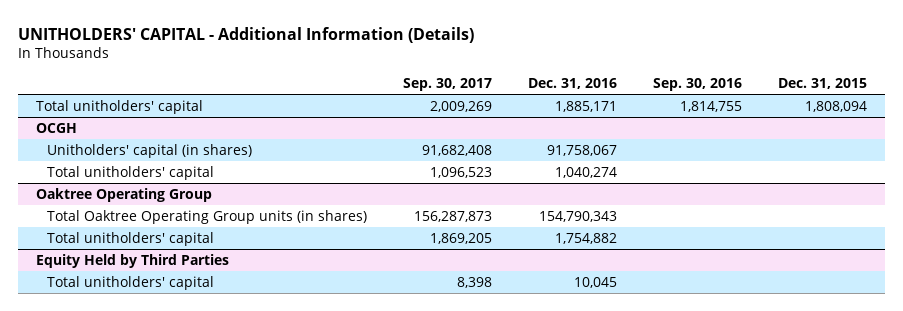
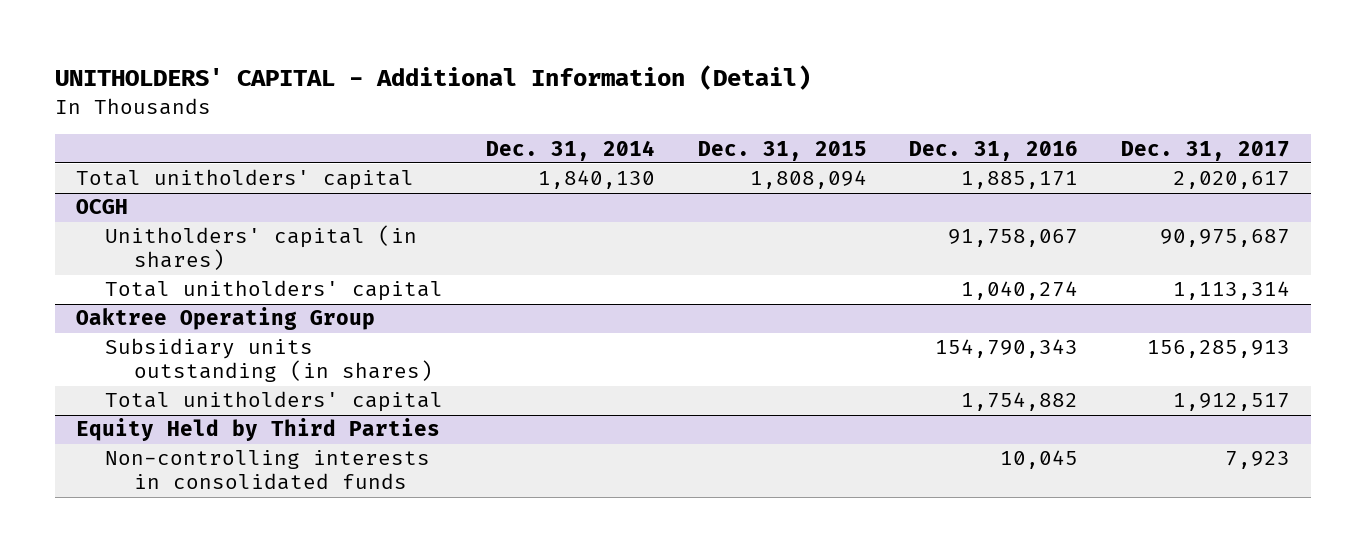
- UNITHOLDERS' CAPITAL - Additional Information (Details)
+ UNITHOLDERS' CAPITAL - Additional Information (Detail)
- | Sep. 30, 2017 | Dec. 31, 2016 | Sep. 30, 2016 | Dec. 31, 2015
+ | Dec. 31, 2014 | Dec. 31, 2015 | Dec. 31, 2016 | Dec. 31, 2017
@ Oaktree Operating Group
- Total Oaktree Operating Group units (in shares) | 156,287,873 | 154,790,343 | |
+ Subsidiary units outstanding (in shares) | | | 154,790,343 | 156,285,913
@ Equity Held by Third Parties
- Total unitholders' capital | 8,398 | 10,045 | |
+ Non-controlling interests in consolidated funds | | | 10,045 | 7,923

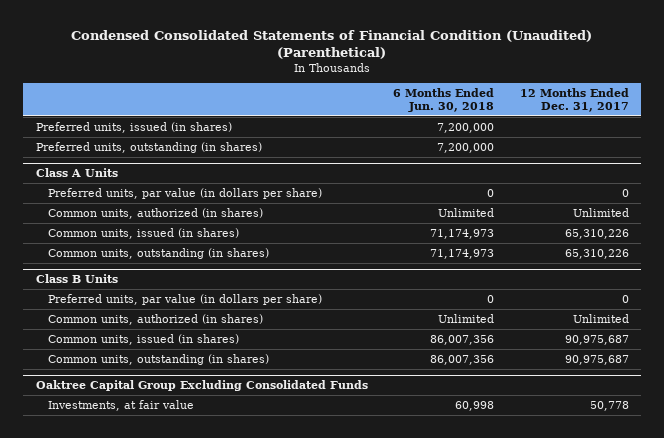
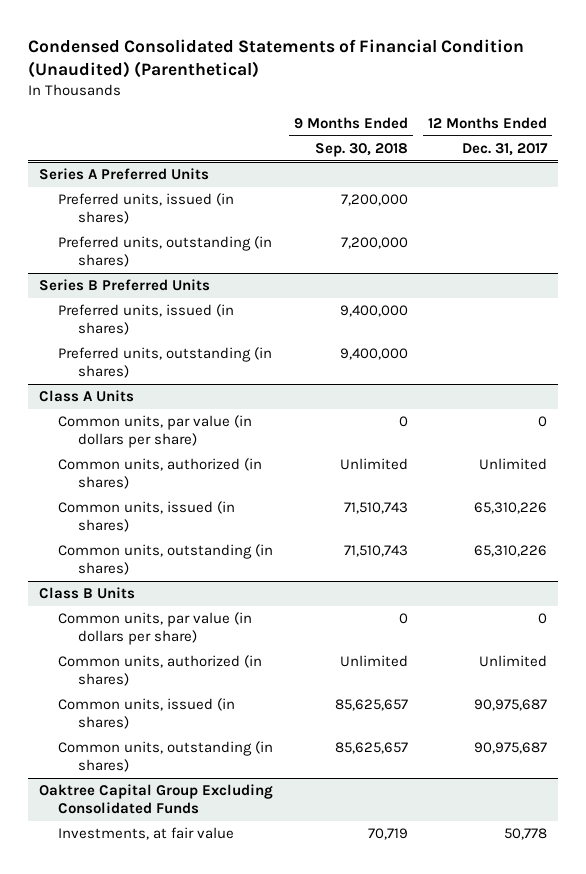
- | 6 Months Ended Jun. 30, 2018 | 12 Months Ended Dec. 31, 2017
+ | 9 Months Ended Sep. 30, 2018 | 12 Months Ended Dec. 31, 2017
+ Series A Preferred Units
+ Series B Preferred Units
+ Preferred units, issued (in shares) | 9,400,000 |
+ Preferred units, outstanding (in shares) | 9,400,000 |
@ Class A Units
- Preferred units, par value (in dollars per share) | 0 | 0
+ Common units, par value (in dollars per share) | 0 | 0
@ Class B Units
- Preferred units, par value (in dollars per share) | 0 | 0
+ Common units, par value (in dollars per share) | 0 | 0

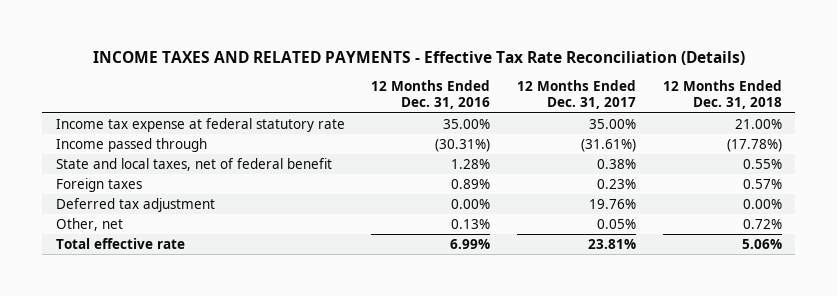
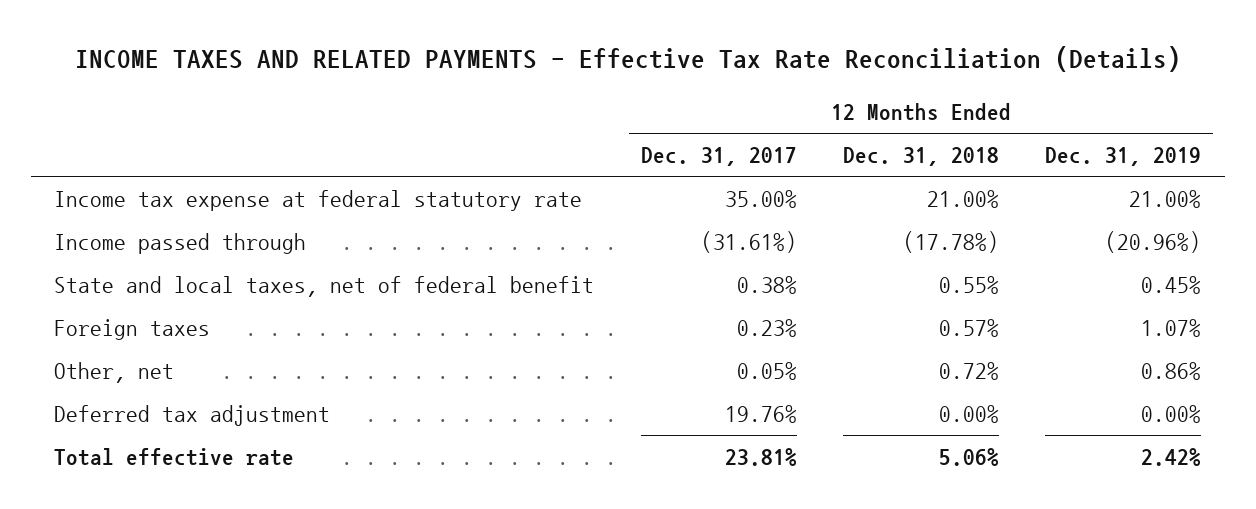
- | 12 Months Ended Dec. 31, 2016 | 12 Months Ended Dec. 31, 2017 | 12 Months Ended Dec. 31, 2018
+ | 12 Months Ended Dec. 31, 2017 | 12 Months Ended Dec. 31, 2018 | 12 Months Ended Dec. 31, 2019
moved down: Deferred tax adjustment | 19.76% | 0.00% | 0.00%

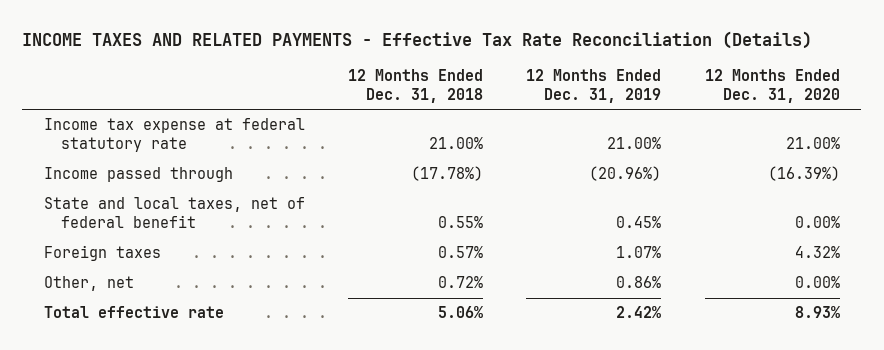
- | 12 Months Ended Dec. 31, 2017 | 12 Months Ended Dec. 31, 2018 | 12 Months Ended Dec. 31, 2019
+ | 12 Months Ended Dec. 31, 2018 | 12 Months Ended Dec. 31, 2019 | 12 Months Ended Dec. 31, 2020
- Deferred tax adjustment | 19.76% | 0.00% | 0.00%

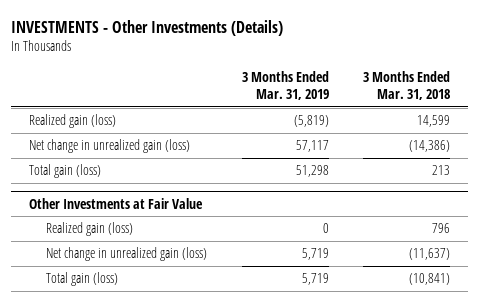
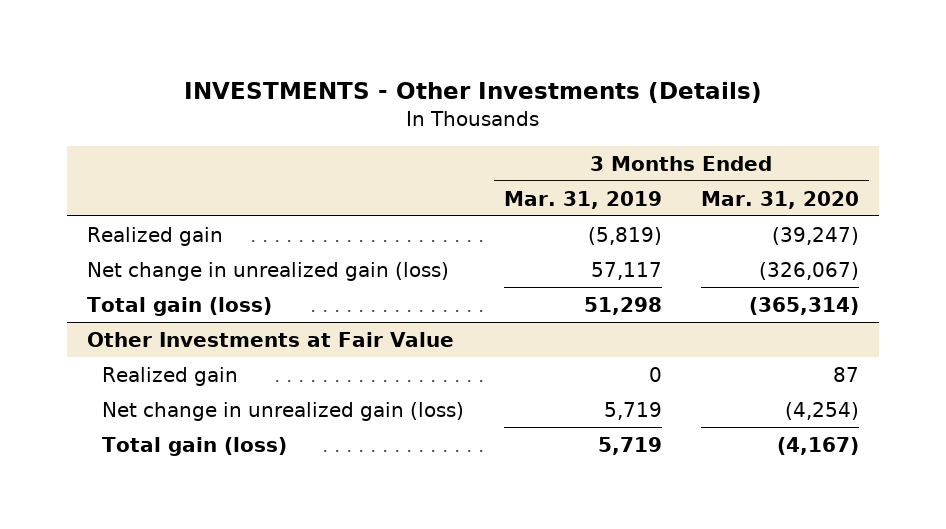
- | 3 Months Ended Mar. 31, 2019 | 3 Months Ended Mar. 31, 2018
+ | 3 Months Ended Mar. 31, 2019 | 3 Months Ended Mar. 31, 2020
- Realized gain (loss) | (5,819) | 14,599
+ Realized gain | (5,819) | (39,247)
@ Other Investments at Fair Value
- Realized gain (loss) | 0 | 796
+ Realized gain | 0 | 87

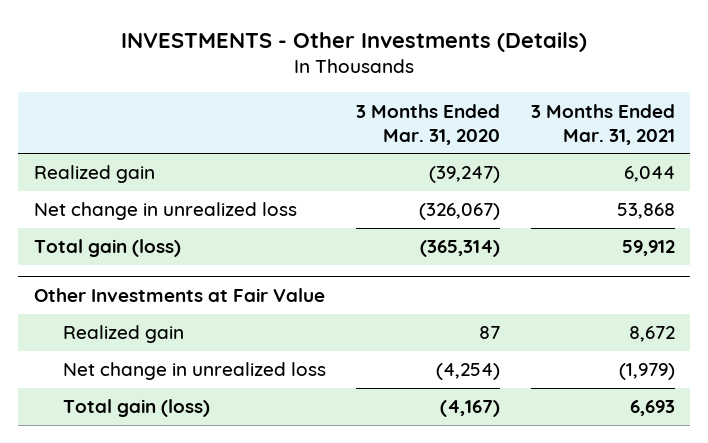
- | 3 Months Ended Mar. 31, 2019 | 3 Months Ended Mar. 31, 2020
+ | 3 Months Ended Mar. 31, 2020 | 3 Months Ended Mar. 31, 2021
- Net change in unrealized gain (loss) | 57,117 | (326,067)
+ Net change in unrealized loss | (326,067) | 53,868
@ Other Investments at Fair Value
- Net change in unrealized gain (loss) | 5,719 | (4,254)
+ Net change in unrealized loss | (4,254) | (1,979)

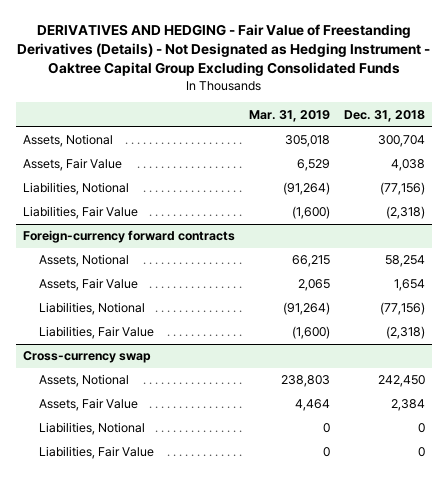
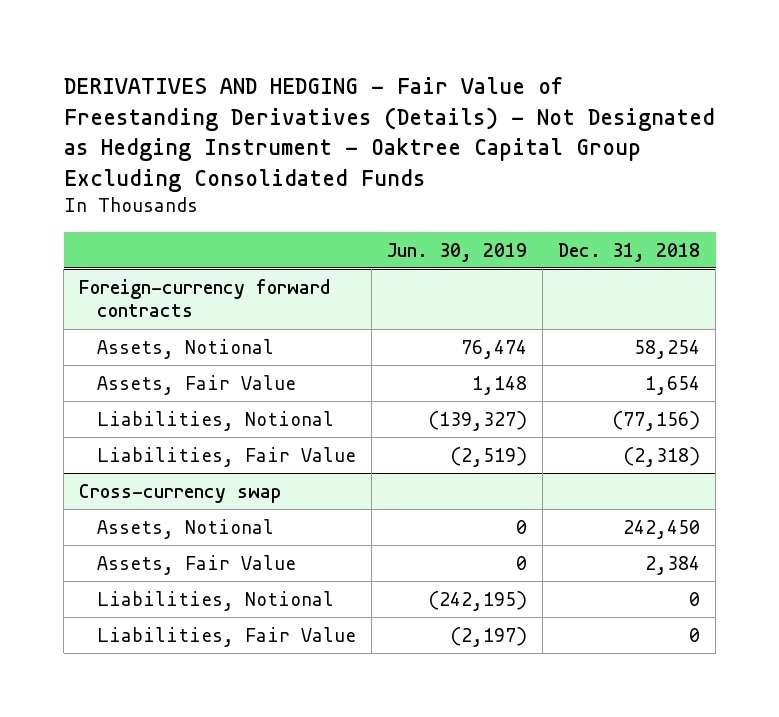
- | Mar. 31, 2019 | Dec. 31, 2018
+ | Jun. 30, 2019 | Dec. 31, 2018
- Assets, Notional | 305,018 | 300,704
- Assets, Fair Value | 6,529 | 4,038
- Liabilities, Notional | (91,264) | (77,156)
- Liabilities, Fair Value | (1,600) | (2,318)

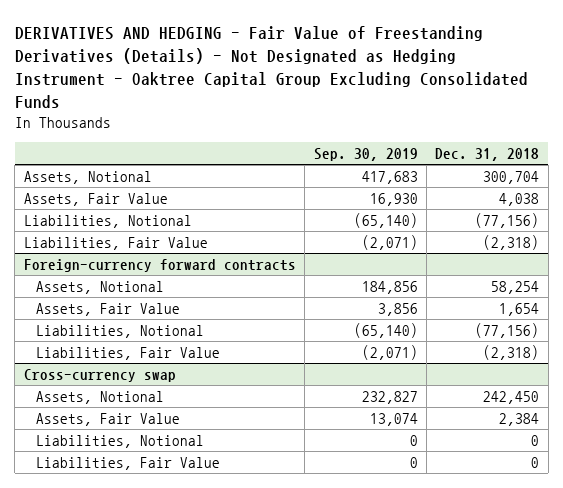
- | Jun. 30, 2019 | Dec. 31, 2018
+ | Sep. 30, 2019 | Dec. 31, 2018
+ Assets, Notional | 417,683 | 300,704
+ Assets, Fair Value | 16,930 | 4,038
+ Liabilities, Notional | (65,140) | (77,156)
+ Liabilities, Fair Value | (2,071) | (2,318)

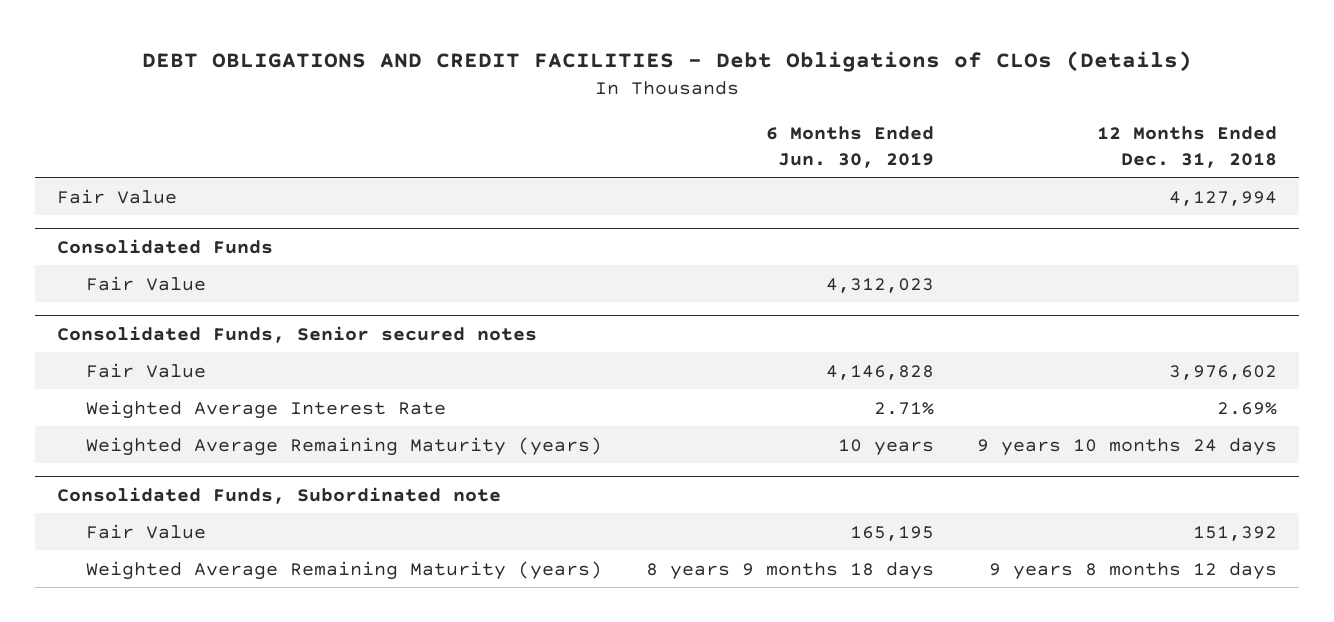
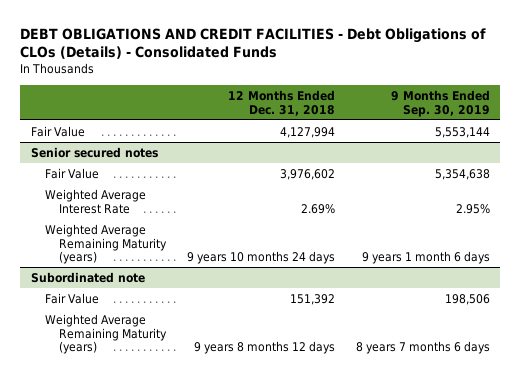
- DEBT OBLIGATIONS AND CREDIT FACILITIES - Debt Obligations of CLOs (Details)
+ DEBT OBLIGATIONS AND CREDIT FACILITIES - Debt Obligations of CLOs (Details) - Consolidated Funds
- | 6 Months Ended Jun. 30, 2019 | 12 Months Ended Dec. 31, 2018
+ | 12 Months Ended Dec. 31, 2018 | 9 Months Ended Sep. 30, 2019
- Consolidated Funds
- Fair Value | 4,312,023 |
- Consolidated Funds, Senior secured notes
+ Senior secured notes
- Consolidated Funds, Subordinated note
+ Subordinated note

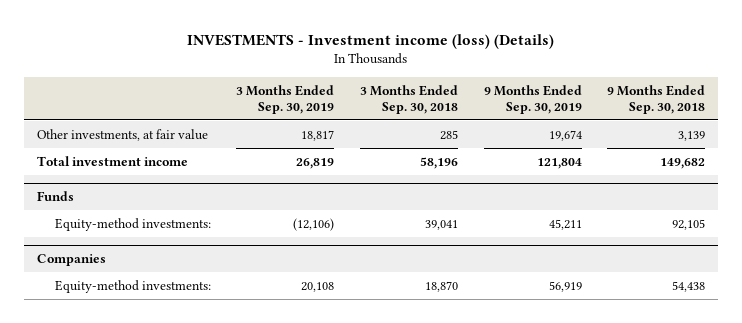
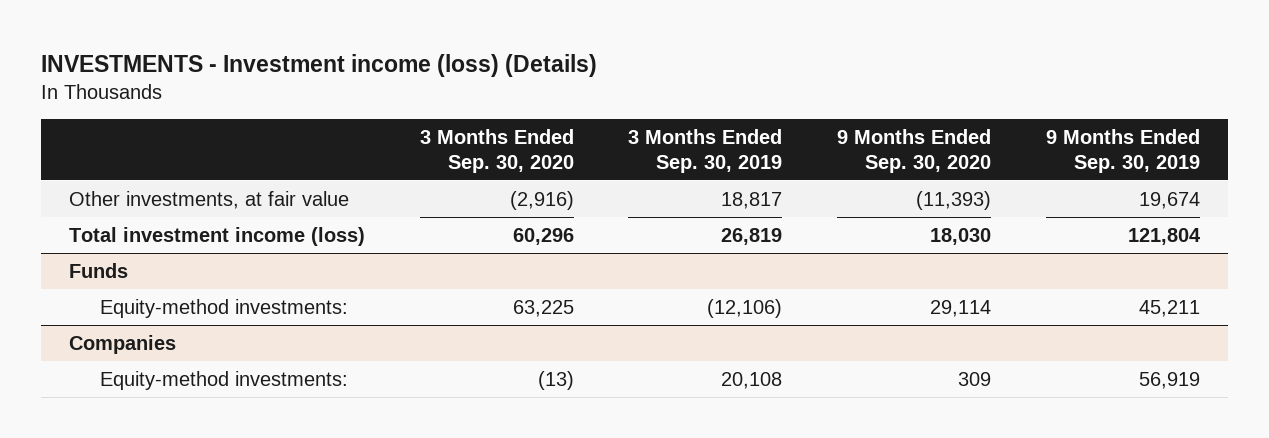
- | 3 Months Ended Sep. 30, 2019 | 3 Months Ended Sep. 30, 2018 | 9 Months Ended Sep. 30, 2019 | 9 Months Ended Sep. 30, 2018
+ | 3 Months Ended Sep. 30, 2020 | 3 Months Ended Sep. 30, 2019 | 9 Months Ended Sep. 30, 2020 | 9 Months Ended Sep. 30, 2019
- Total investment income | 26,819 | 58,196 | 121,804 | 149,682
+ Total investment income (loss) | 60,296 | 26,819 | 18,030 | 121,804

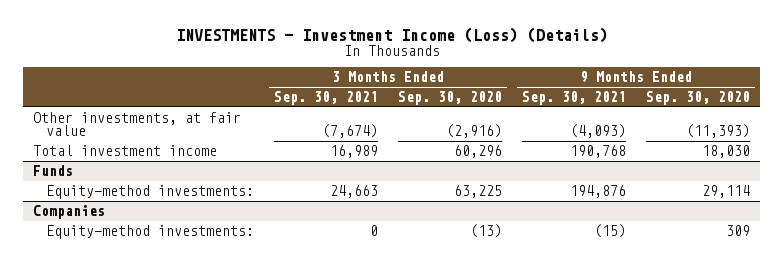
- INVESTMENTS - Investment income (loss) (Details)
+ INVESTMENTS - Investment Income (Loss) (Details)
- | 3 Months Ended Sep. 30, 2020 | 3 Months Ended Sep. 30, 2019 | 9 Months Ended Sep. 30, 2020 | 9 Months Ended Sep. 30, 2019
+ | 3 Months Ended Sep. 30, 2021 | 3 Months Ended Sep. 30, 2020 | 9 Months Ended Sep. 30, 2021 | 9 Months Ended Sep. 30, 2020
- Total investment income (loss) | 60,296 | 26,819 | 18,030 | 121,804
+ Total investment income | 16,989 | 60,296 | 190,768 | 18,030

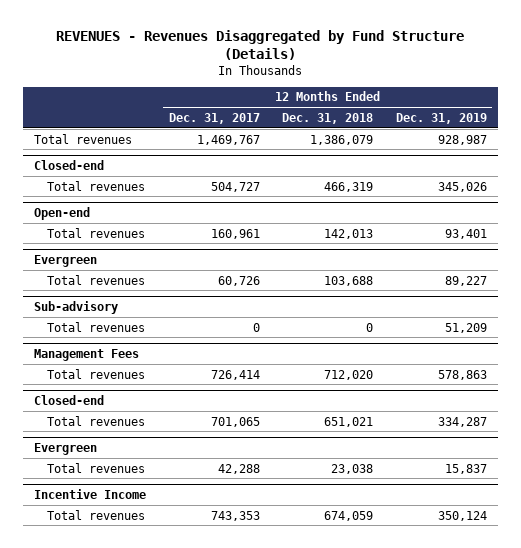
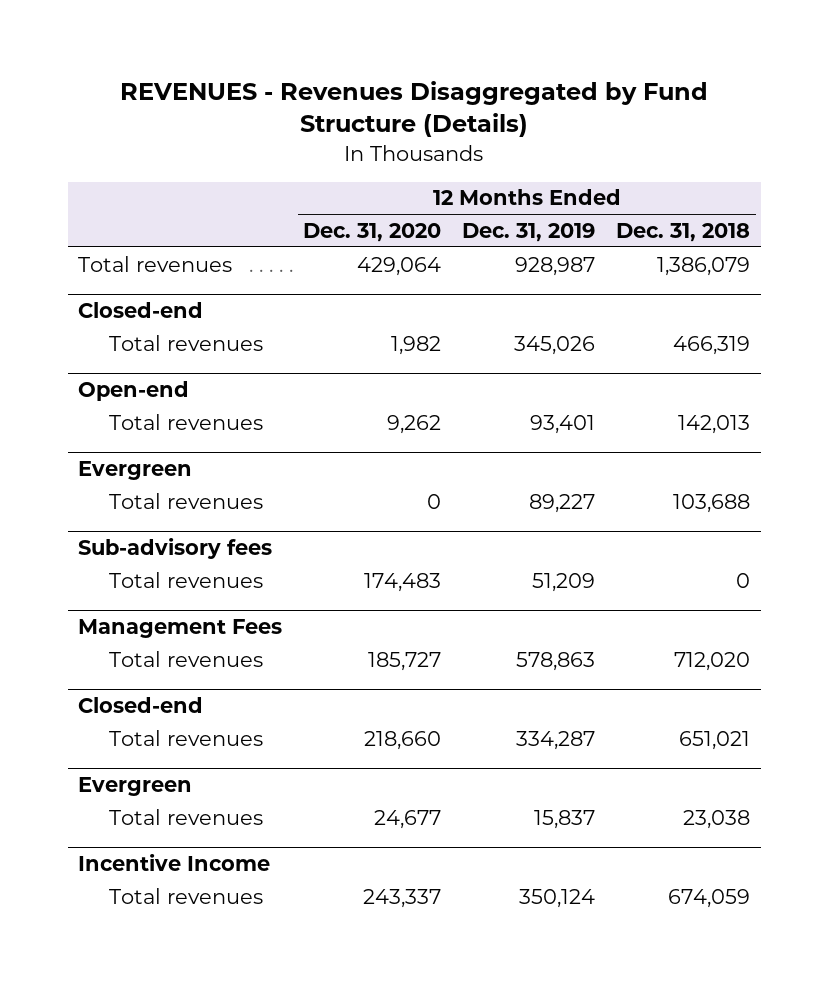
- | 12 Months Ended Dec. 31, 2017 | 12 Months Ended Dec. 31, 2018 | 12 Months Ended Dec. 31, 2019
+ | 12 Months Ended Dec. 31, 2020 | 12 Months Ended Dec. 31, 2019 | 12 Months Ended Dec. 31, 2018
- Sub-advisory
+ Sub-advisory fees

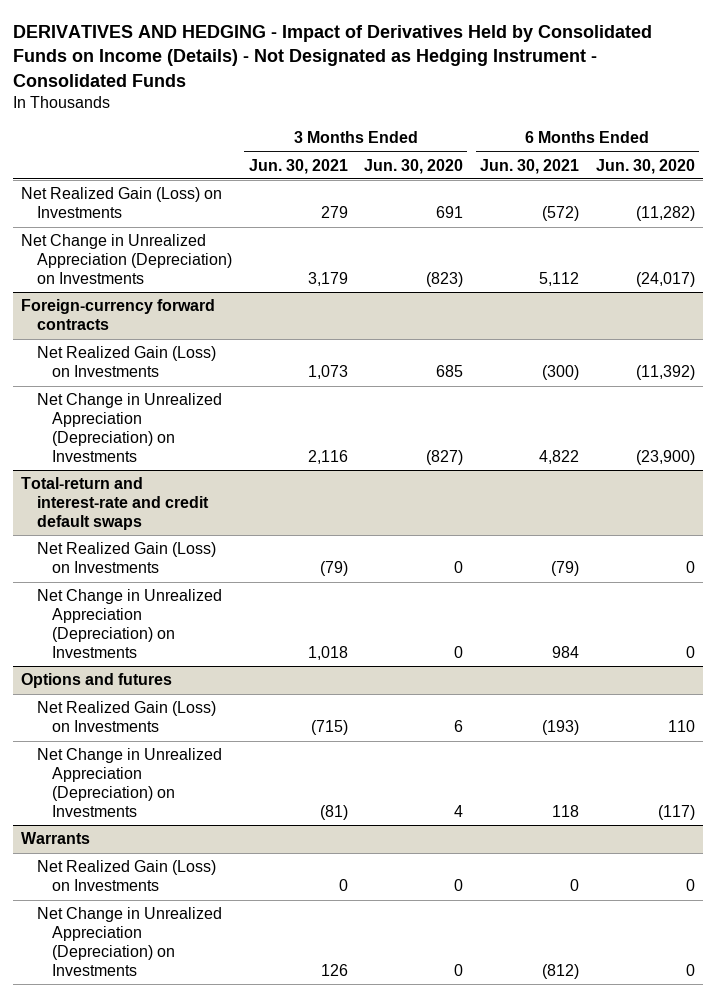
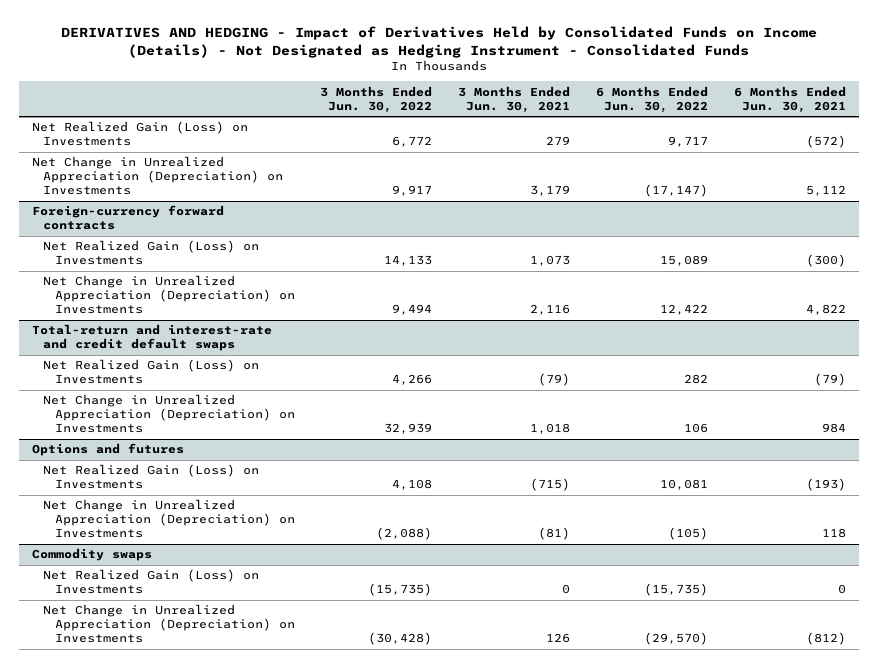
- | 3 Months Ended Jun. 30, 2021 | 3 Months Ended Jun. 30, 2020 | 6 Months Ended Jun. 30, 2021 | 6 Months Ended Jun. 30, 2020
+ | 3 Months Ended Jun. 30, 2022 | 3 Months Ended Jun. 30, 2021 | 6 Months Ended Jun. 30, 2022 | 6 Months Ended Jun. 30, 2021
- Warrants
+ Commodity swaps

